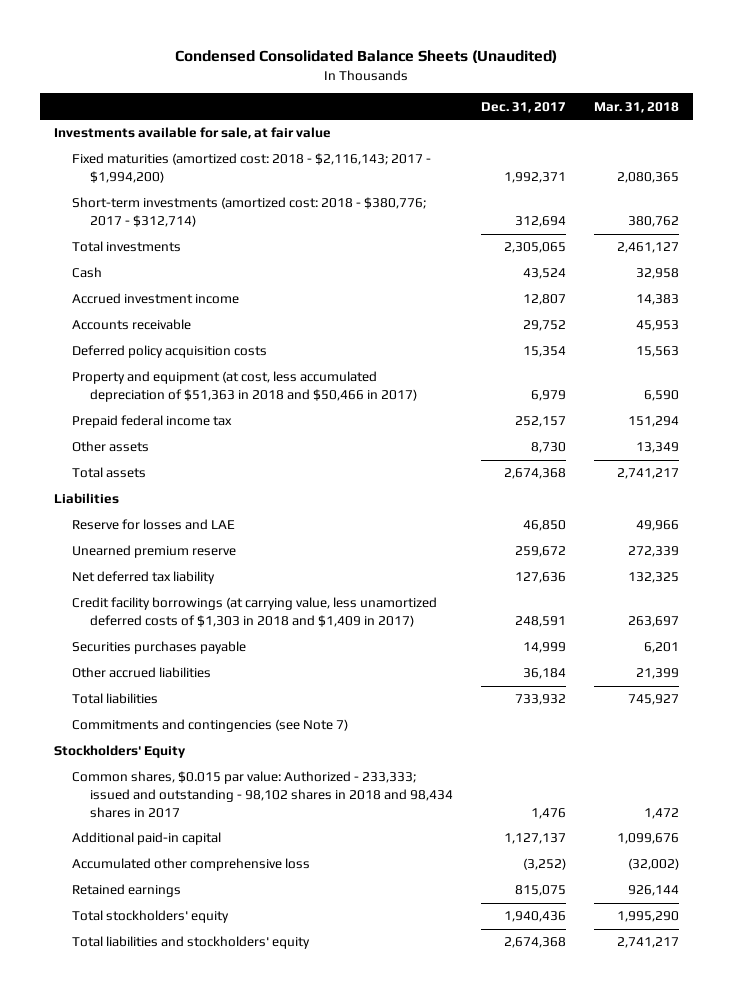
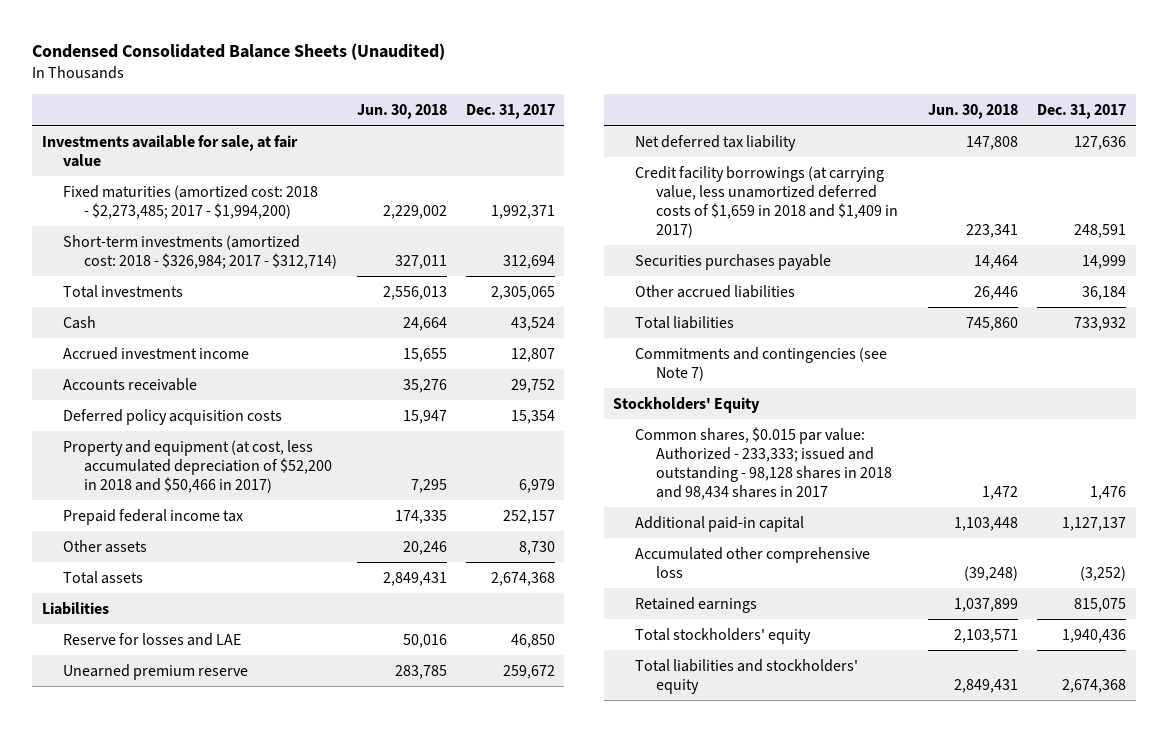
- | Dec. 31, 2017 | Mar. 31, 2018
+ | Jun. 30, 2018 | Dec. 31, 2017
- Fixed maturities (amortized cost: 2018 - $2,116,143; 2017 - $1,994,200) | 1,992,371 | 2,080,365
- Short-term investments (amortized cost: 2018 - $380,776; 2017 - $312,714) | 312,694 | 380,762
+ Fixed maturities (amortized cost: 2018 - $2,273,485; 2017 - $1,994,200) | 2,229,002 | 1,992,371
+ Short-term investments (amortized cost: 2018 - $326,984; 2017 - $312,714) | 327,011 | 312,694
- Property and equipment (at cost, less accumulated depreciation of $51,363 in 2018 and $50,466 in 2017) | 6,979 | 6,590
+ Property and equipment (at cost, less accumulated depreciation of $52,200 in 2018 and $50,466 in 2017) | 7,295 | 6,979
- Credit facility borrowings (at carrying value, less unamortized deferred costs of $1,303 in 2018 and $1,409 in 2017) | 248,591 | 263,697
+ Credit facility borrowings (at carrying value, less unamortized deferred costs of $1,659 in 2018 and $1,409 in 2017) | 223,341 | 248,591
- Common shares, $0.015 par value: Authorized - 233,333; issued and outstanding - 98,102 shares in 2018 and 98,434 shares in 2017 | 1,476 | 1,472
+ Common shares, $0.015 par value: Authorized - 233,333; issued and outstanding - 98,128 shares in 2018 and 98,434 shares in 2017 | 1,472 | 1,476

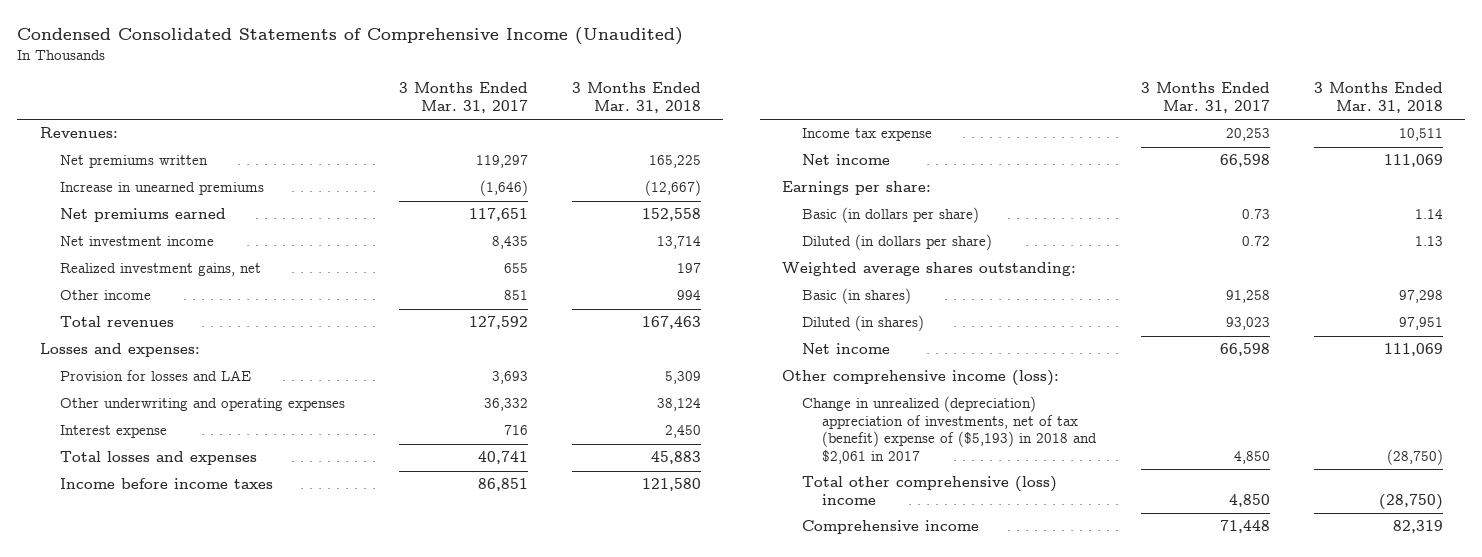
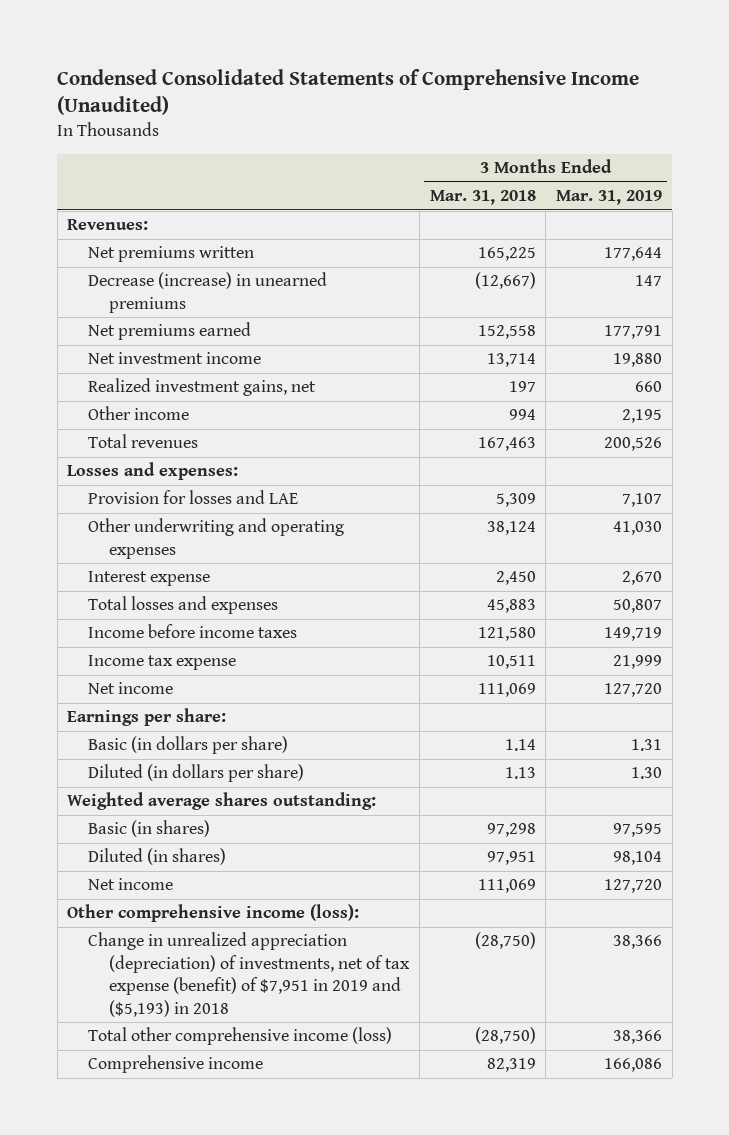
- | 3 Months Ended Mar. 31, 2017 | 3 Months Ended Mar. 31, 2018
+ | 3 Months Ended Mar. 31, 2018 | 3 Months Ended Mar. 31, 2019
- Increase in unearned premiums | (1,646) | (12,667)
+ Decrease (increase) in unearned premiums | (12,667) | 147
- Change in unrealized (depreciation) appreciation of investments, net of tax (benefit) expense of ($5,193) in 2018 and $2,061 in 2017 | 4,850 | (28,750)
- Total other comprehensive (loss) income | 4,850 | (28,750)
+ Change in unrealized appreciation (depreciation) of investments, net of tax expense (benefit) of $7,951 in 2019 and ($5,193) in 2018 | (28,750) | 38,366
+ Total other comprehensive income (loss) | (28,750) | 38,366

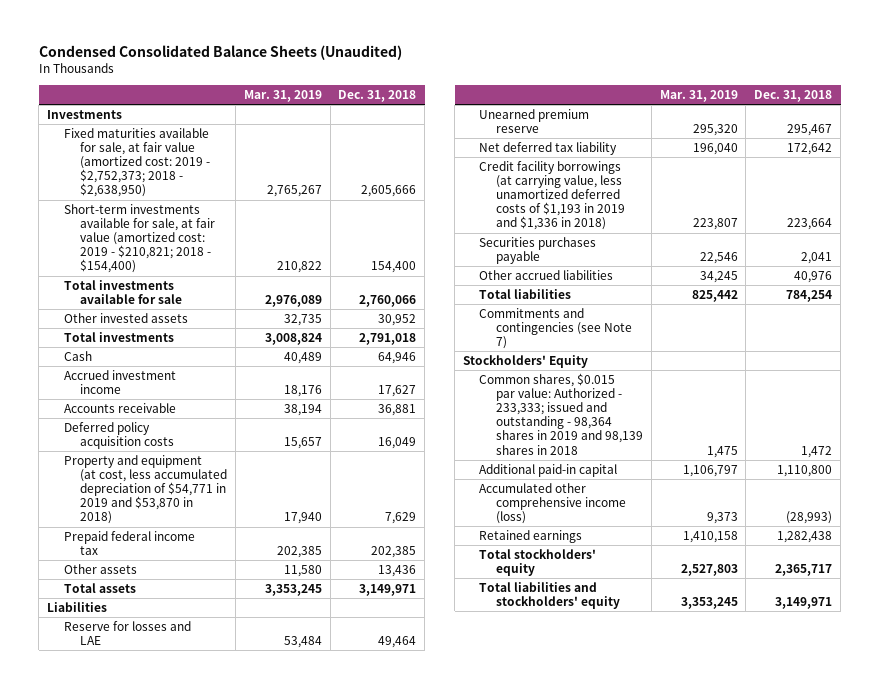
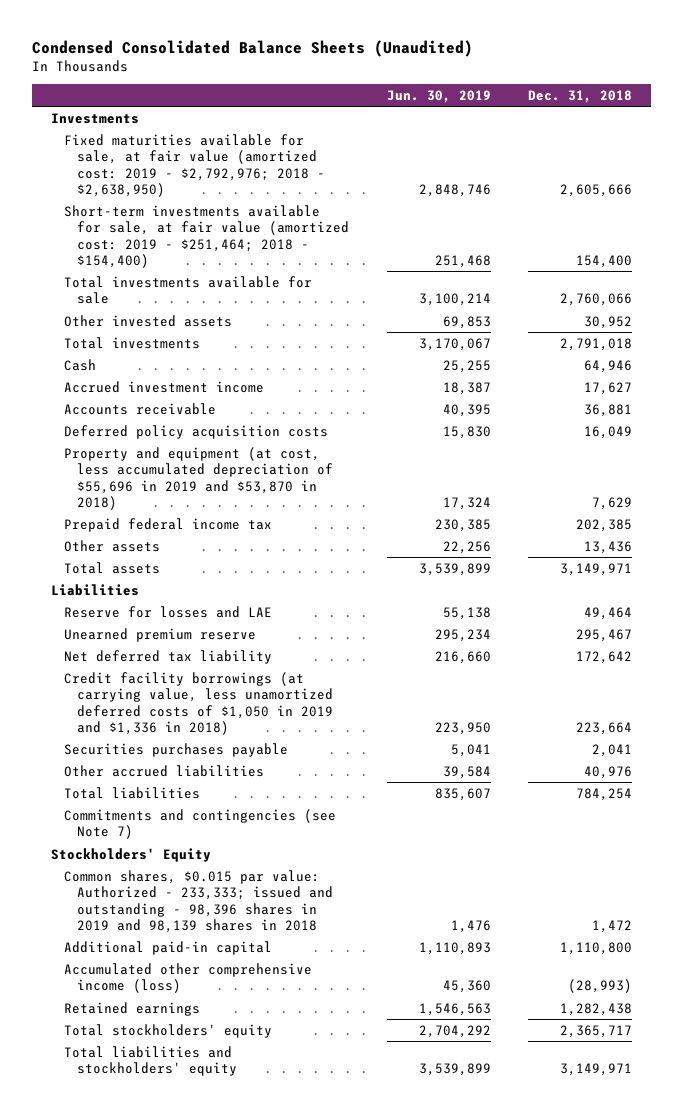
- | Mar. 31, 2019 | Dec. 31, 2018
+ | Jun. 30, 2019 | Dec. 31, 2018
- Fixed maturities available for sale, at fair value (amortized cost: 2019 - $2,752,373; 2018 - $2,638,950) | 2,765,267 | 2,605,666
- Short-term investments available for sale, at fair value (amortized cost: 2019 - $210,821; 2018 - $154,400) | 210,822 | 154,400
+ Fixed maturities available for sale, at fair value (amortized cost: 2019 - $2,792,976; 2018 - $2,638,950) | 2,848,746 | 2,605,666
+ Short-term investments available for sale, at fair value (amortized cost: 2019 - $251,464; 2018 - $154,400) | 251,468 | 154,400
- Property and equipment (at cost, less accumulated depreciation of $54,771 in 2019 and $53,870 in 2018) | 17,940 | 7,629
+ Property and equipment (at cost, less accumulated depreciation of $55,696 in 2019 and $53,870 in 2018) | 17,324 | 7,629
- Credit facility borrowings (at carrying value, less unamortized deferred costs of $1,193 in 2019 and $1,336 in 2018) | 223,807 | 223,664
+ Credit facility borrowings (at carrying value, less unamortized deferred costs of $1,050 in 2019 and $1,336 in 2018) | 223,950 | 223,664
- Common shares, $0.015 par value: Authorized - 233,333; issued and outstanding - 98,364 shares in 2019 and 98,139 shares in 2018 | 1,475 | 1,472
+ Common shares, $0.015 par value: Authorized - 233,333; issued and outstanding - 98,396 shares in 2019 and 98,139 shares in 2018 | 1,476 | 1,472

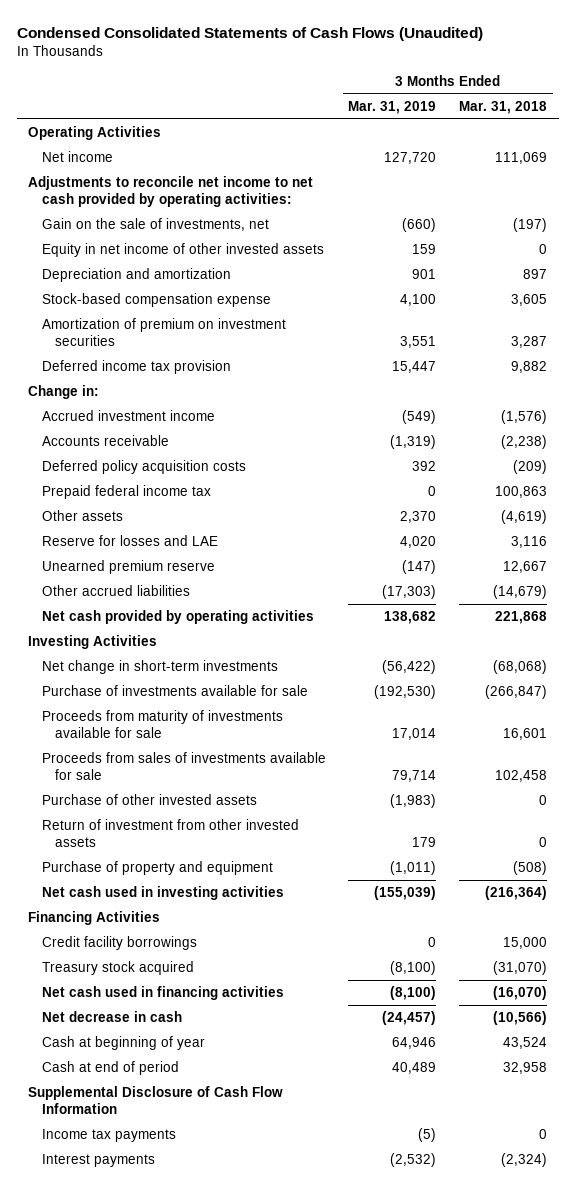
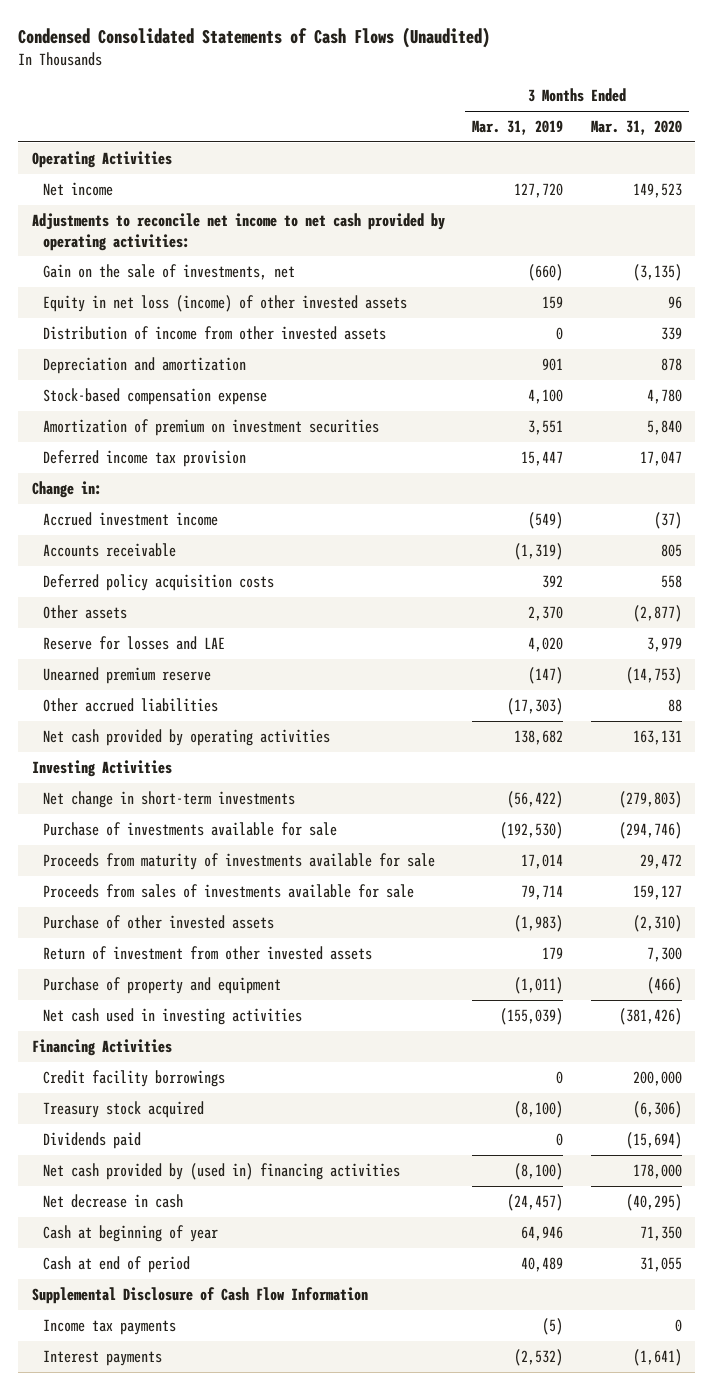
- | 3 Months Ended Mar. 31, 2019 | 3 Months Ended Mar. 31, 2018
+ | 3 Months Ended Mar. 31, 2019 | 3 Months Ended Mar. 31, 2020
- Equity in net income of other invested assets | 159 | 0
+ Equity in net loss (income) of other invested assets | 159 | 96
+ Distribution of income from other invested assets | 0 | 339
- Prepaid federal income tax | 0 | 100,863
- Net cash used in financing activities | (8,100) | (16,070)
+ Dividends paid | 0 | (15,694)
+ Net cash provided by (used in) financing activities | (8,100) | 178,000

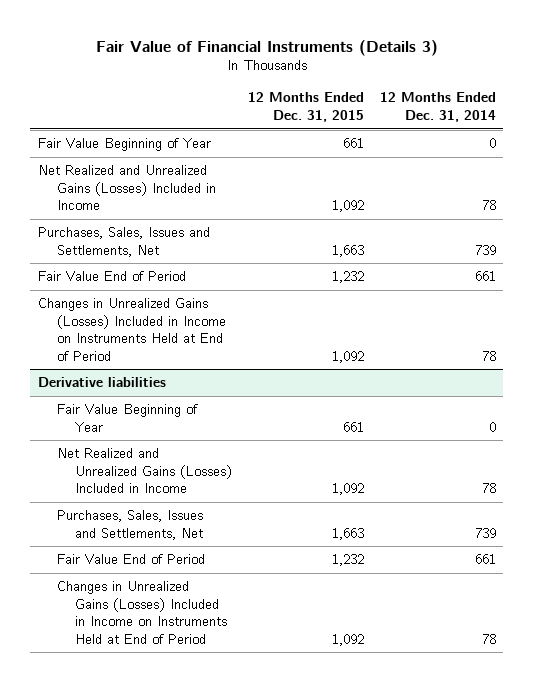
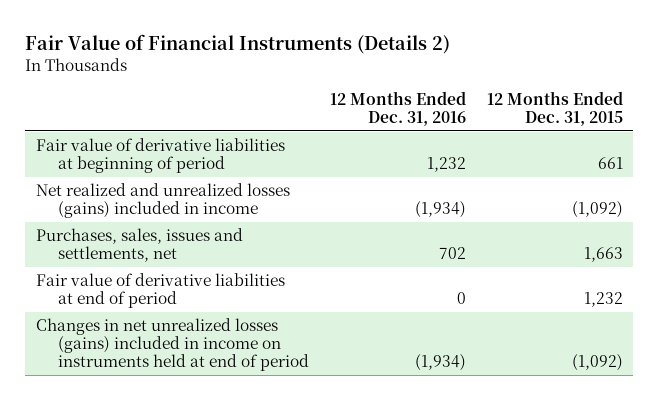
- Fair Value of Financial Instruments (Details 3)
+ Fair Value of Financial Instruments (Details 2)
- | 12 Months Ended Dec. 31, 2015 | 12 Months Ended Dec. 31, 2014
+ | 12 Months Ended Dec. 31, 2016 | 12 Months Ended Dec. 31, 2015
- Fair Value Beginning of Year | 661 | 0
- Net Realized and Unrealized Gains (Losses) Included in Income | 1,092 | 78
- Purchases, Sales, Issues and Settlements, Net | 1,663 | 739
- Fair Value End of Period | 1,232 | 661
- Changes in Unrealized Gains (Losses) Included in Income on Instruments Held at End of Period | 1,092 | 78
- Derivative liabilities
- Fair Value Beginning of Year | 661 | 0
- Net Realized and Unrealized Gains (Losses) Included in Income | 1,092 | 78
- Purchases, Sales, Issues and Settlements, Net | 1,663 | 739
- Fair Value End of Period | 1,232 | 661
- Changes in Unrealized Gains (Losses) Included in Income on Instruments Held at End of Period | 1,092 | 78
+ Fair value of derivative liabilities at beginning of period | 1,232 | 661
+ Net realized and unrealized losses (gains) included in income | (1,934) | (1,092)
+ Purchases, sales, issues and settlements, net | 702 | 1,663
+ Fair value of derivative liabilities at end of period | 0 | 1,232
+ Changes in net unrealized losses (gains) included in income on instruments held at end of period | (1,934) | (1,092)

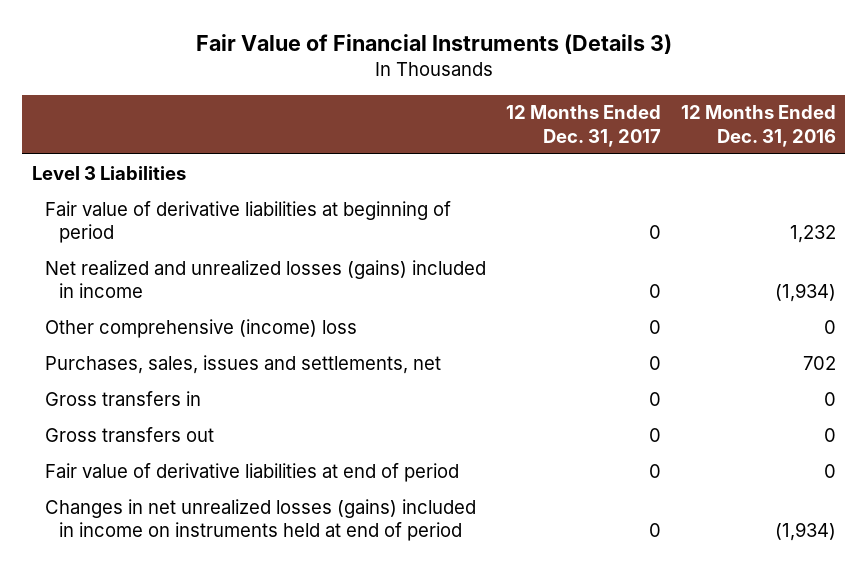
- Fair Value of Financial Instruments (Details 2)
+ Fair Value of Financial Instruments (Details 3)
- | 12 Months Ended Dec. 31, 2016 | 12 Months Ended Dec. 31, 2015
+ | 12 Months Ended Dec. 31, 2017 | 12 Months Ended Dec. 31, 2016
+ Level 3 Liabilities
+ Other comprehensive (income) loss | 0 | 0
+ Gross transfers in | 0 | 0
+ Gross transfers out | 0 | 0

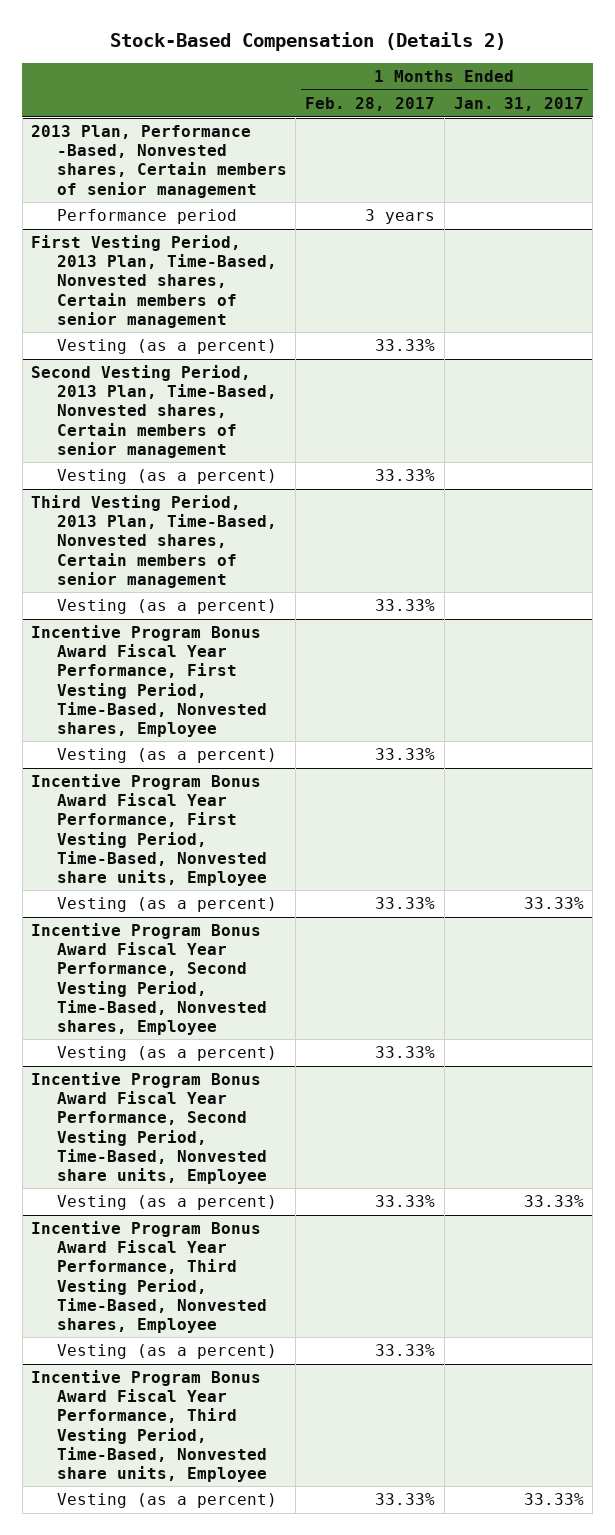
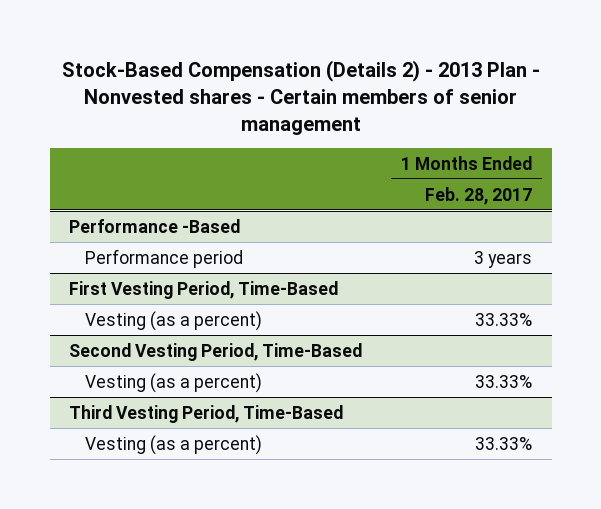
- Stock-Based Compensation (Details 2)
+ Stock-Based Compensation (Details 2) - 2013 Plan - Nonvested shares - Certain members of senior management
- | 1 Months Ended Feb. 28, 2017 | 1 Months Ended Jan. 31, 2017
+ | 1 Months Ended Feb. 28, 2017
- 2013 Plan, Performance -Based, Nonvested shares, Certain members of senior management
+ Performance -Based
- First Vesting Period, 2013 Plan, Time-Based, Nonvested shares, Certain members of senior management
- Vesting (as a percent) | 33.33% |
- Second Vesting Period, 2013 Plan, Time-Based, Nonvested shares, Certain members of senior management
- Vesting (as a percent) | 33.33% |
- Third Vesting Period, 2013 Plan, Time-Based, Nonvested shares, Certain members of senior management
- Vesting (as a percent) | 33.33% |
- Incentive Program Bonus Award Fiscal Year Performance, First Vesting Period, Time-Based, Nonvested shares, Employee
- Vesting (as a percent) | 33.33% |
- Incentive Program Bonus Award Fiscal Year Performance, First Vesting Period, Time-Based, Nonvested share units, Employee
- Vesting (as a percent) | 33.33% | 33.33%
- Incentive Program Bonus Award Fiscal Year Performance, Second Vesting Period, Time-Based, Nonvested shares, Employee
- Vesting (as a percent) | 33.33% |
- Incentive Program Bonus Award Fiscal Year Performance, Second Vesting Period, Time-Based, Nonvested share units, Employee
+ First Vesting Period, Time-Based
- Incentive Program Bonus Award Fiscal Year Performance, Third Vesting Period, Time-Based, Nonvested shares, Employee
+ Second Vesting Period, Time-Based
- Incentive Program Bonus Award Fiscal Year Performance, Third Vesting Period, Time-Based, Nonvested share units, Employee
+ Third Vesting Period, Time-Based

